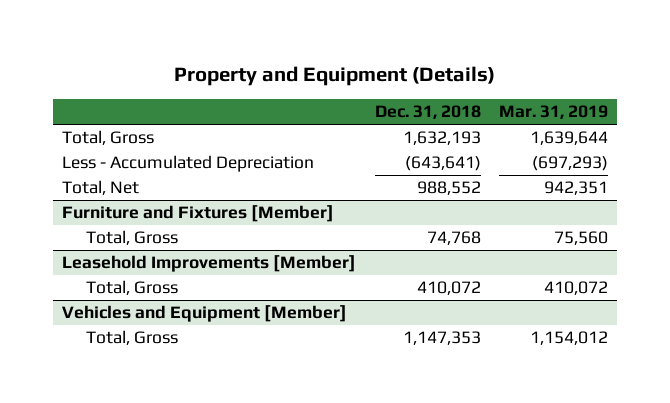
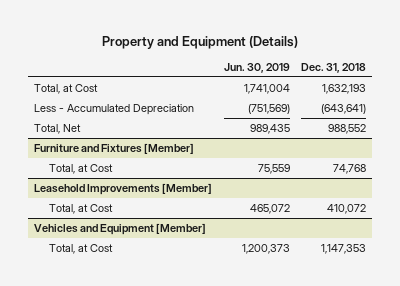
- | Dec. 31, 2018 | Mar. 31, 2019
+ | Jun. 30, 2019 | Dec. 31, 2018
- Total, Gross | 1,632,193 | 1,639,644
+ Total, at Cost | 1,741,004 | 1,632,193
@ Furniture and Fixtures [Member]
- Total, Gross | 74,768 | 75,560
+ Total, at Cost | 75,559 | 74,768
@ Leasehold Improvements [Member]
- Total, Gross | 410,072 | 410,072
+ Total, at Cost | 465,072 | 410,072
@ Vehicles and Equipment [Member]
- Total, Gross | 1,147,353 | 1,154,012
+ Total, at Cost | 1,200,373 | 1,147,353

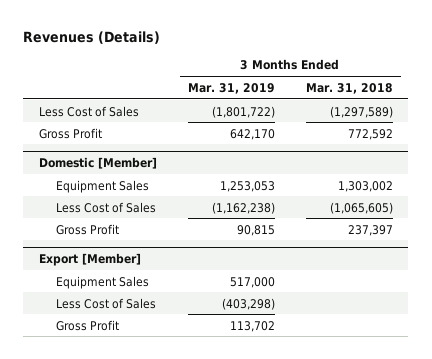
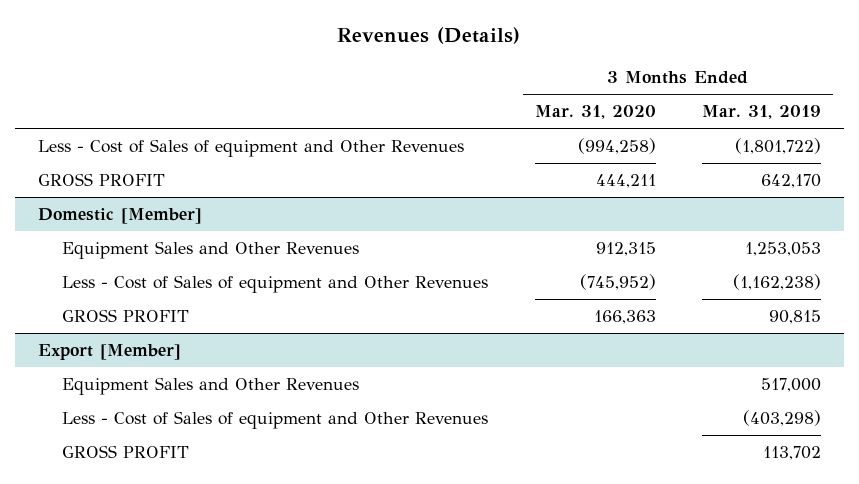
- | 3 Months Ended Mar. 31, 2019 | 3 Months Ended Mar. 31, 2018
+ | 3 Months Ended Mar. 31, 2020 | 3 Months Ended Mar. 31, 2019
- Less Cost of Sales | (1,801,722) | (1,297,589)
- Gross Profit | 642,170 | 772,592
+ Less - Cost of Sales of equipment and Other Revenues | (994,258) | (1,801,722)
+ GROSS PROFIT | 444,211 | 642,170
@ Domestic [Member]
- Equipment Sales | 1,253,053 | 1,303,002
- Less Cost of Sales | (1,162,238) | (1,065,605)
- Gross Profit | 90,815 | 237,397
+ Equipment Sales and Other Revenues | 912,315 | 1,253,053
+ Less - Cost of Sales of equipment and Other Revenues | (745,952) | (1,162,238)
+ GROSS PROFIT | 166,363 | 90,815
@ Export [Member]
- Equipment Sales | 517,000 |
- Less Cost of Sales | (403,298) |
- Gross Profit | 113,702 |
+ Equipment Sales and Other Revenues | | 517,000
+ Less - Cost of Sales of equipment and Other Revenues | | (403,298)
+ GROSS PROFIT | | 113,702

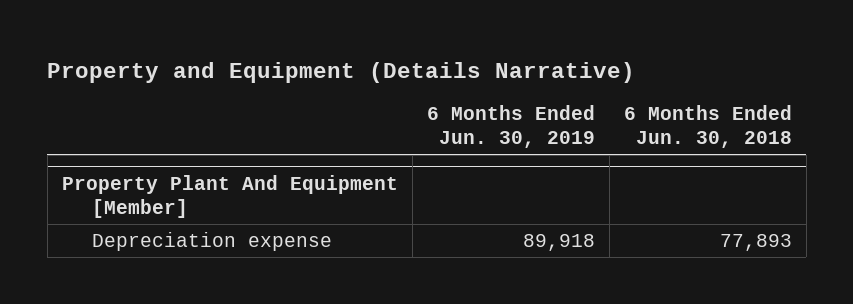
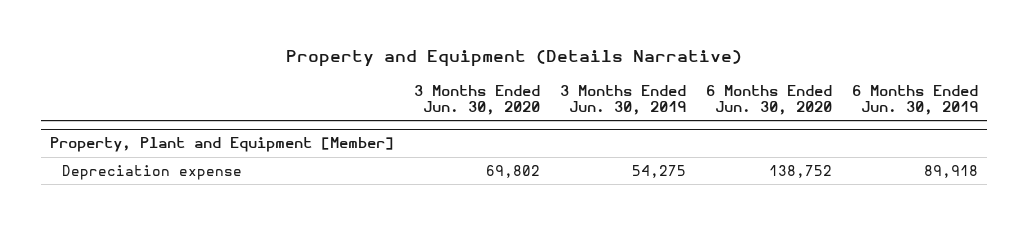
- | 6 Months Ended Jun. 30, 2019 | 6 Months Ended Jun. 30, 2018
+ | 3 Months Ended Jun. 30, 2020 | 3 Months Ended Jun. 30, 2019 | 6 Months Ended Jun. 30, 2020 | 6 Months Ended Jun. 30, 2019
- Property Plant And Equipment [Member]
+ Property, Plant and Equipment [Member]

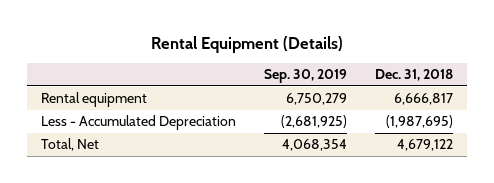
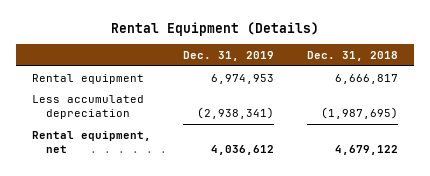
- | Sep. 30, 2019 | Dec. 31, 2018
+ | Dec. 31, 2019 | Dec. 31, 2018
- Less - Accumulated Depreciation | (2,681,925) | (1,987,695)
- Total, Net | 4,068,354 | 4,679,122
+ Less accumulated depreciation | (2,938,341) | (1,987,695)
+ Rental equipment, net | 4,036,612 | 4,679,122

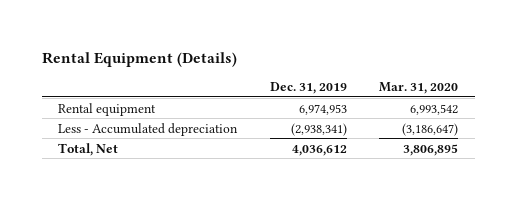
- | Dec. 31, 2019 | Dec. 31, 2018
+ | Dec. 31, 2019 | Mar. 31, 2020
- Less accumulated depreciation | (2,938,341) | (1,987,695)
- Rental equipment, net | 4,036,612 | 4,679,122
+ Less - Accumulated depreciation | (2,938,341) | (3,186,647)
+ Total, Net | 4,036,612 | 3,806,895

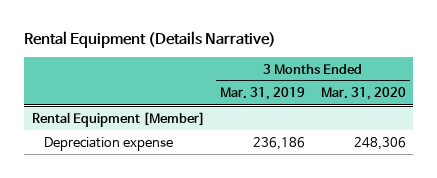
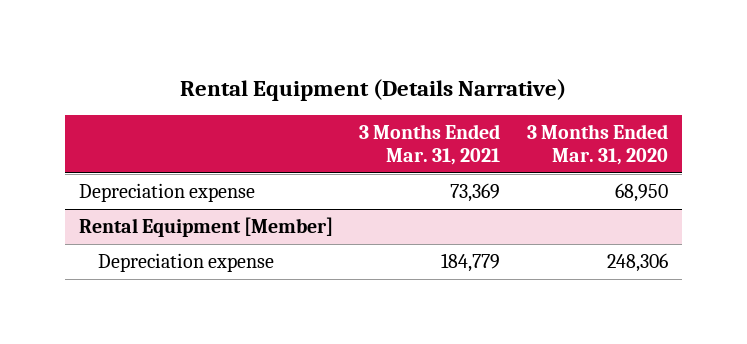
- | 3 Months Ended Mar. 31, 2019 | 3 Months Ended Mar. 31, 2020
+ | 3 Months Ended Mar. 31, 2021 | 3 Months Ended Mar. 31, 2020
+ Depreciation expense | 73,369 | 68,950

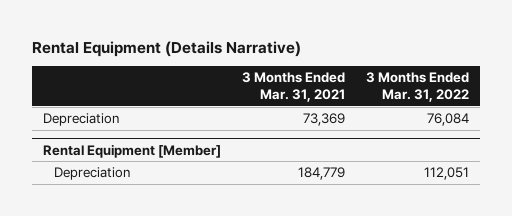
- | 3 Months Ended Mar. 31, 2021 | 3 Months Ended Mar. 31, 2020
+ | 3 Months Ended Mar. 31, 2021 | 3 Months Ended Mar. 31, 2022
- Depreciation expense | 73,369 | 68,950
+ Depreciation | 73,369 | 76,084
@ Rental Equipment [Member]
- Depreciation expense | 184,779 | 248,306
+ Depreciation | 184,779 | 112,051

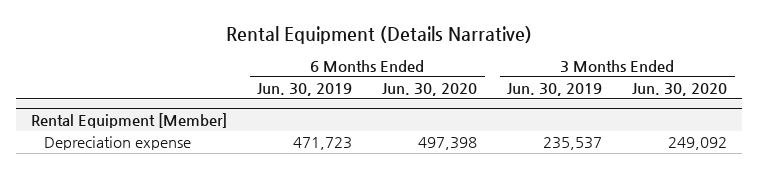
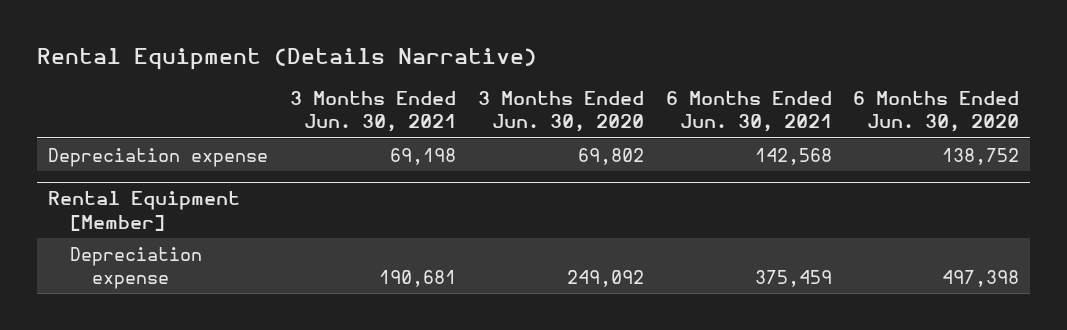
- | 6 Months Ended Jun. 30, 2019 | 6 Months Ended Jun. 30, 2020 | 3 Months Ended Jun. 30, 2019 | 3 Months Ended Jun. 30, 2020
+ | 3 Months Ended Jun. 30, 2021 | 3 Months Ended Jun. 30, 2020 | 6 Months Ended Jun. 30, 2021 | 6 Months Ended Jun. 30, 2020
+ Depreciation expense | 69,198 | 69,802 | 142,568 | 138,752

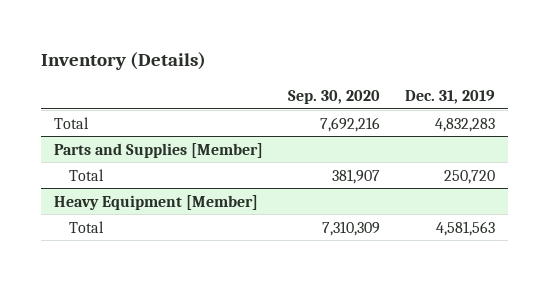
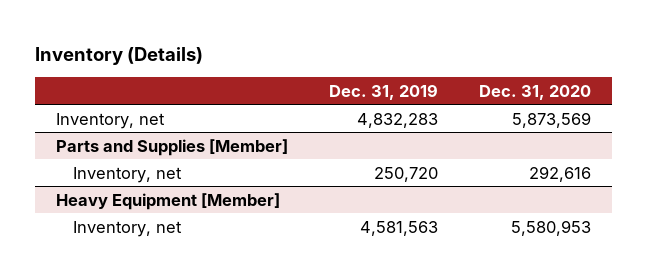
- | Sep. 30, 2020 | Dec. 31, 2019
+ | Dec. 31, 2019 | Dec. 31, 2020
- Total | 7,692,216 | 4,832,283
+ Inventory, net | 4,832,283 | 5,873,569
@ Parts and Supplies [Member]
- Total | 381,907 | 250,720
+ Inventory, net | 250,720 | 292,616
@ Heavy Equipment [Member]
- Total | 7,310,309 | 4,581,563
+ Inventory, net | 4,581,563 | 5,580,953

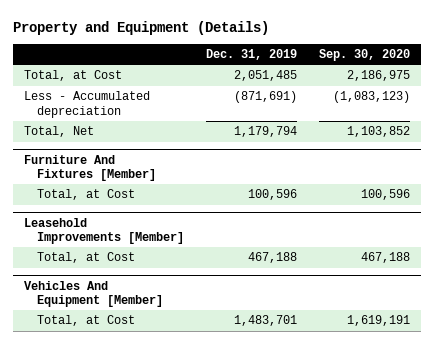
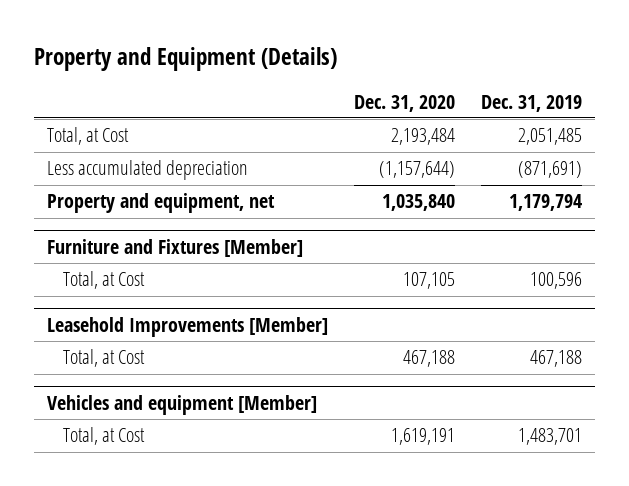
- | Dec. 31, 2019 | Sep. 30, 2020
+ | Dec. 31, 2020 | Dec. 31, 2019
- Less - Accumulated depreciation | (871,691) | (1,083,123)
- Total, Net | 1,179,794 | 1,103,852
- Furniture And Fixtures [Member]
+ Less accumulated depreciation | (1,157,644) | (871,691)
+ Property and equipment, net | 1,035,840 | 1,179,794
+ Furniture and Fixtures [Member]
- Vehicles And Equipment [Member]
+ Vehicles and equipment [Member]

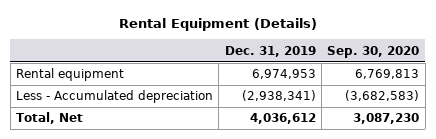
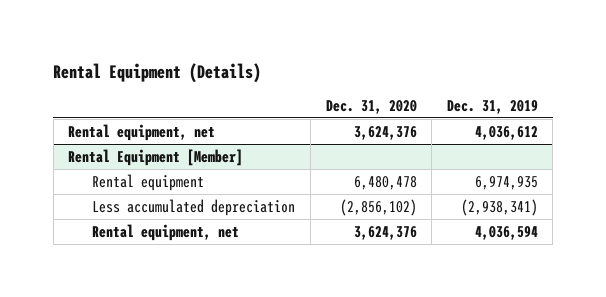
- | Dec. 31, 2019 | Sep. 30, 2020
+ | Dec. 31, 2020 | Dec. 31, 2019
- Rental equipment | 6,974,953 | 6,769,813
- Less - Accumulated depreciation | (2,938,341) | (3,682,583)
- Total, Net | 4,036,612 | 3,087,230
+ Rental equipment, net | 3,624,376 | 4,036,612
+ Rental Equipment [Member]
+ Rental equipment | 6,480,478 | 6,974,935
+ Less accumulated depreciation | (2,856,102) | (2,938,341)
+ Rental equipment, net | 3,624,376 | 4,036,594

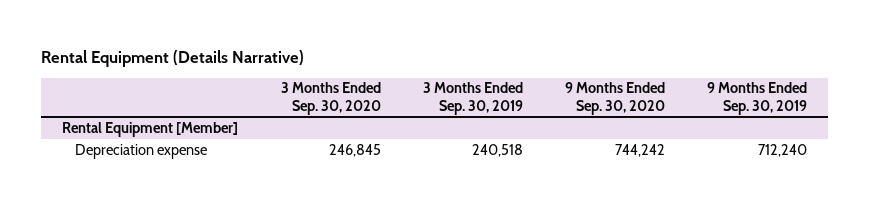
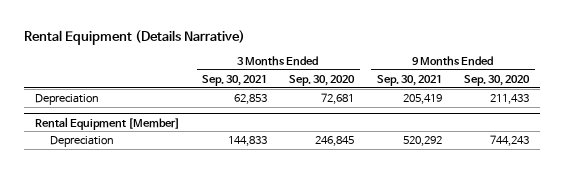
- | 3 Months Ended Sep. 30, 2020 | 3 Months Ended Sep. 30, 2019 | 9 Months Ended Sep. 30, 2020 | 9 Months Ended Sep. 30, 2019
+ | 3 Months Ended Sep. 30, 2021 | 3 Months Ended Sep. 30, 2020 | 9 Months Ended Sep. 30, 2021 | 9 Months Ended Sep. 30, 2020
+ Depreciation | 62,853 | 72,681 | 205,419 | 211,433
@ Rental Equipment [Member]
- Depreciation expense | 246,845 | 240,518 | 744,242 | 712,240
+ Depreciation | 144,833 | 246,845 | 520,292 | 744,243

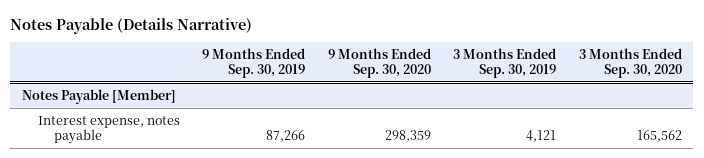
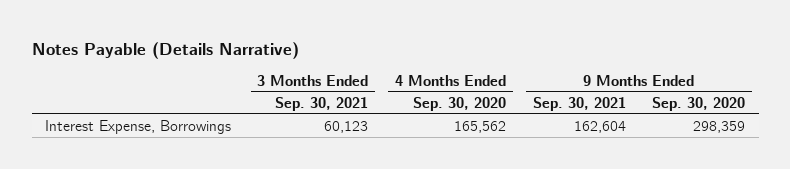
- | 9 Months Ended Sep. 30, 2019 | 9 Months Ended Sep. 30, 2020 | 3 Months Ended Sep. 30, 2019 | 3 Months Ended Sep. 30, 2020
+ | 3 Months Ended Sep. 30, 2021 | 4 Months Ended Sep. 30, 2020 | 9 Months Ended Sep. 30, 2021 | 9 Months Ended Sep. 30, 2020
- Notes Payable [Member]
- Interest expense, notes payable | 87,266 | 298,359 | 4,121 | 165,562
+ Interest Expense, Borrowings | 60,123 | 165,562 | 162,604 | 298,359

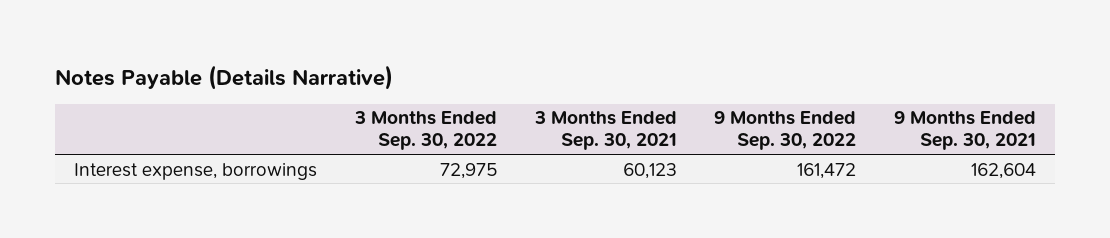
- | 3 Months Ended Sep. 30, 2021 | 4 Months Ended Sep. 30, 2020 | 9 Months Ended Sep. 30, 2021 | 9 Months Ended Sep. 30, 2020
+ | 3 Months Ended Sep. 30, 2022 | 3 Months Ended Sep. 30, 2021 | 9 Months Ended Sep. 30, 2022 | 9 Months Ended Sep. 30, 2021
- Interest Expense, Borrowings | 60,123 | 165,562 | 162,604 | 298,359
+ Interest expense, borrowings | 72,975 | 60,123 | 161,472 | 162,604

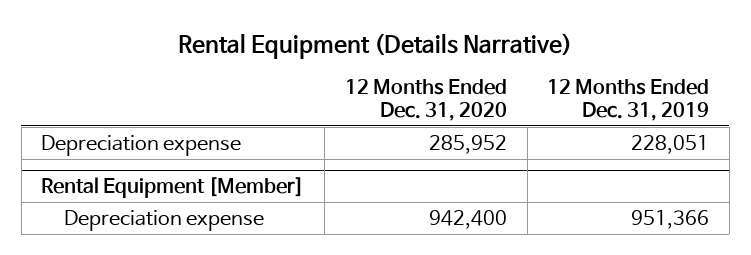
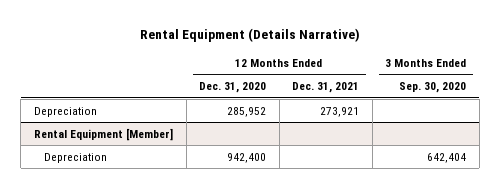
- | 12 Months Ended Dec. 31, 2020 | 12 Months Ended Dec. 31, 2019
+ | 12 Months Ended Dec. 31, 2020 | 12 Months Ended Dec. 31, 2021 | 3 Months Ended Sep. 30, 2020
- Depreciation expense | 285,952 | 228,051
+ Depreciation | 285,952 | 273,921 |
@ Rental Equipment [Member]
- Depreciation expense | 942,400 | 951,366
+ Depreciation | 942,400 | | 642,404

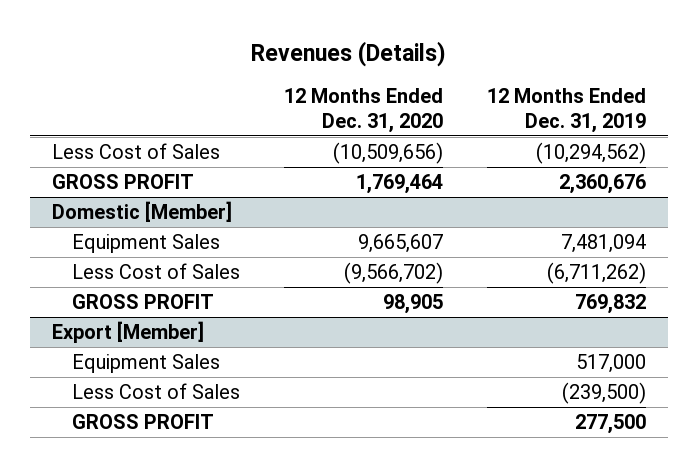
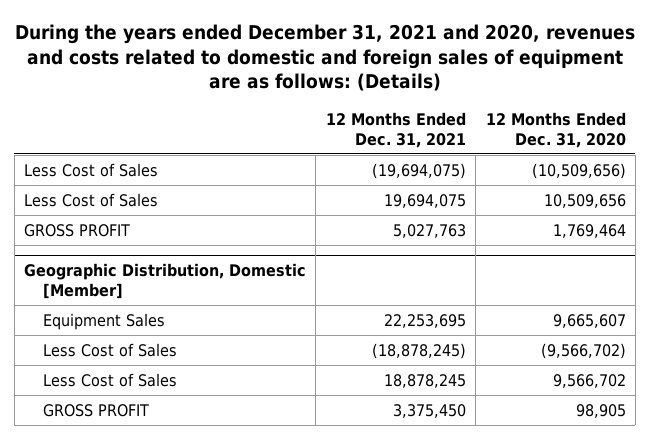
- Revenues (Details)
+ During the years ended December 31, 2021 and 2020, revenues and costs related to domestic and foreign sales of equipment are as follows: (Details)
- | 12 Months Ended Dec. 31, 2020 | 12 Months Ended Dec. 31, 2019
+ | 12 Months Ended Dec. 31, 2021 | 12 Months Ended Dec. 31, 2020
+ Less Cost of Sales | 19,694,075 | 10,509,656
- Domestic [Member]
+ Geographic Distribution, Domestic [Member]
+ Less Cost of Sales | 18,878,245 | 9,566,702
- Export [Member]
- Equipment Sales | | 517,000
- Less Cost of Sales | | (239,500)
- GROSS PROFIT | | 277,500

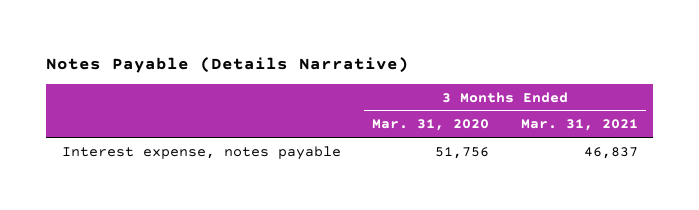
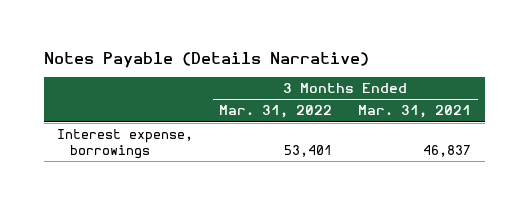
- | 3 Months Ended Mar. 31, 2020 | 3 Months Ended Mar. 31, 2021
+ | 3 Months Ended Mar. 31, 2022 | 3 Months Ended Mar. 31, 2021
- Interest expense, notes payable | 51,756 | 46,837
+ Interest expense, borrowings | 53,401 | 46,837

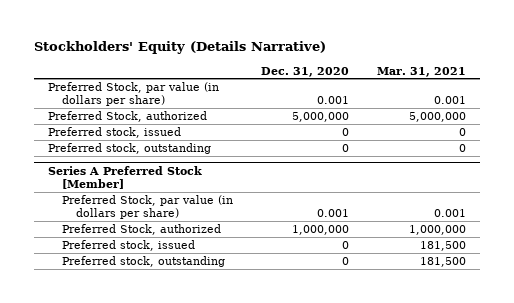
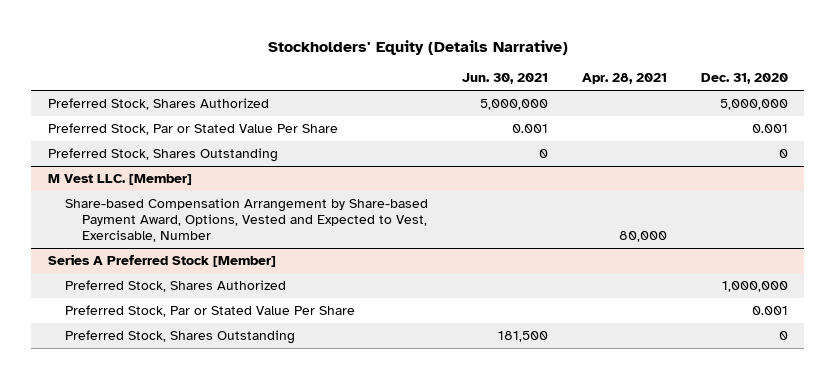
- | Dec. 31, 2020 | Mar. 31, 2021
+ | Jun. 30, 2021 | Apr. 28, 2021 | Dec. 31, 2020
- Preferred Stock, par value (in dollars per share) | 0.001 | 0.001
- Preferred Stock, authorized | 5,000,000 | 5,000,000
- Preferred stock, issued | 0 | 0
- Preferred stock, outstanding | 0 | 0
+ Preferred Stock, Shares Authorized | 5,000,000 | | 5,000,000
+ Preferred Stock, Par or Stated Value Per Share | 0.001 | | 0.001
+ Preferred Stock, Shares Outstanding | 0 | | 0
+ M Vest LLC. [Member]
+ Share-based Compensation Arrangement by Share-based Payment Award, Options, Vested and Expected to Vest, Exercisable, Number | | 80,000 |
@ Series A Preferred Stock [Member]
- Preferred Stock, par value (in dollars per share) | 0.001 | 0.001
- Preferred Stock, authorized | 1,000,000 | 1,000,000
- Preferred stock, issued | 0 | 181,500
- Preferred stock, outstanding | 0 | 181,500
+ Preferred Stock, Shares Authorized | | | 1,000,000
+ Preferred Stock, Par or Stated Value Per Share | | | 0.001
+ Preferred Stock, Shares Outstanding | 181,500 | | 0

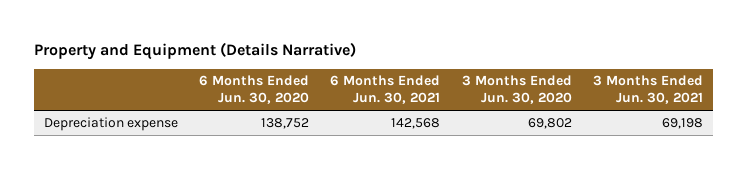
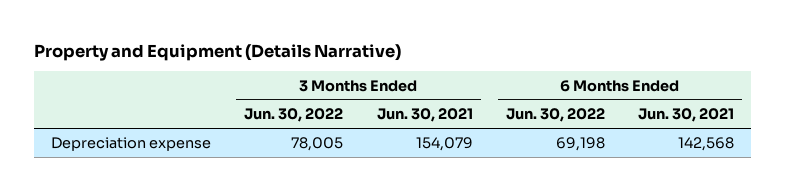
- | 6 Months Ended Jun. 30, 2020 | 6 Months Ended Jun. 30, 2021 | 3 Months Ended Jun. 30, 2020 | 3 Months Ended Jun. 30, 2021
+ | 3 Months Ended Jun. 30, 2022 | 3 Months Ended Jun. 30, 2021 | 6 Months Ended Jun. 30, 2022 | 6 Months Ended Jun. 30, 2021
- Depreciation expense | 138,752 | 142,568 | 69,802 | 69,198
+ Depreciation expense | 78,005 | 154,079 | 69,198 | 142,568

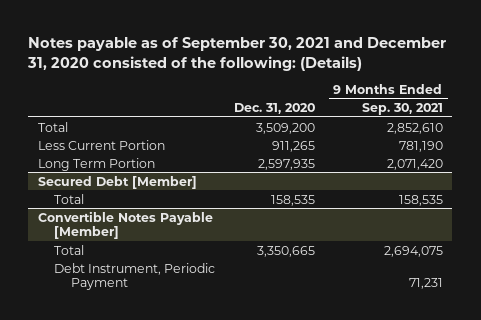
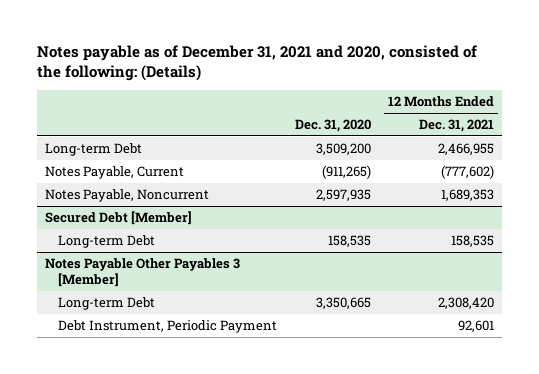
- Notes payable as of September 30, 2021 and December 31, 2020 consisted of the following: (Details)
+ Notes payable as of December 31, 2021 and 2020, consisted of the following: (Details)
- | Dec. 31, 2020 | 9 Months Ended Sep. 30, 2021
+ | Dec. 31, 2020 | 12 Months Ended Dec. 31, 2021
- Total | 3,509,200 | 2,852,610
- Less Current Portion | 911,265 | 781,190
- Long Term Portion | 2,597,935 | 2,071,420
+ Long-term Debt | 3,509,200 | 2,466,955
+ Notes Payable, Current | (911,265) | (777,602)
+ Notes Payable, Noncurrent | 2,597,935 | 1,689,353
@ Secured Debt [Member]
- Total | 158,535 | 158,535
- Convertible Notes Payable [Member]
- Total | 3,350,665 | 2,694,075
@ Secured Debt [Member]
+ Long-term Debt | 158,535 | 158,535
+ Notes Payable Other Payables 3 [Member]
+ Long-term Debt | 3,350,665 | 2,308,420

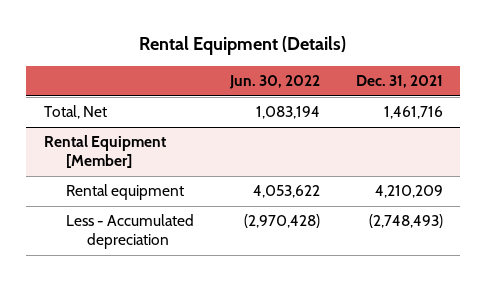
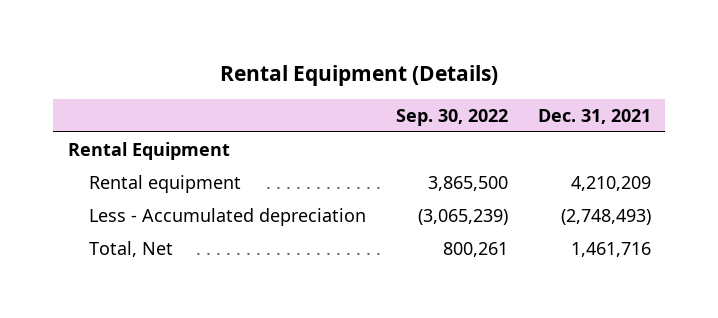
- | Jun. 30, 2022 | Dec. 31, 2021
+ | Sep. 30, 2022 | Dec. 31, 2021
- Rental Equipment [Member]
+ Rental Equipment
moved down: Total, Net | 800,261 | 1,461,716

